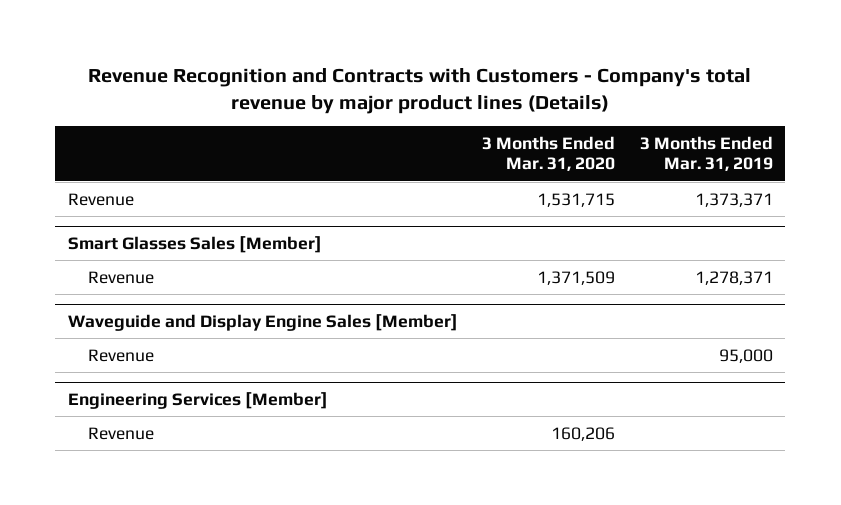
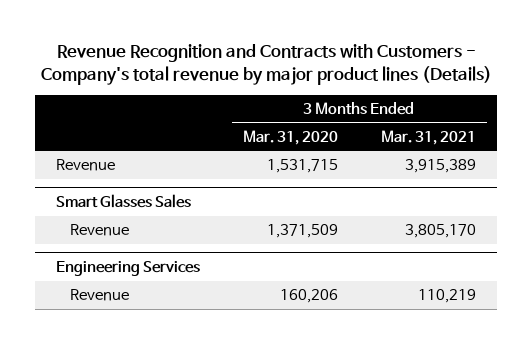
- | 3 Months Ended Mar. 31, 2020 | 3 Months Ended Mar. 31, 2019
+ | 3 Months Ended Mar. 31, 2020 | 3 Months Ended Mar. 31, 2021
- Smart Glasses Sales [Member]
+ Smart Glasses Sales
- Waveguide and Display Engine Sales [Member]
- Revenue | | 95,000
- Engineering Services [Member]
+ Engineering Services

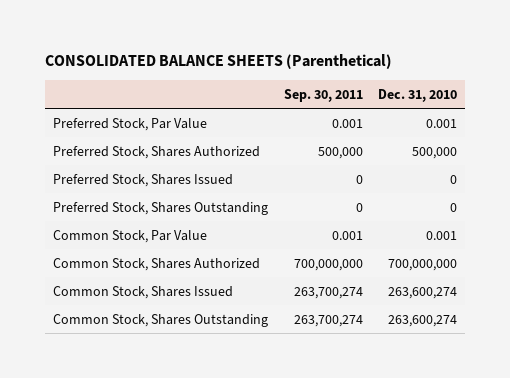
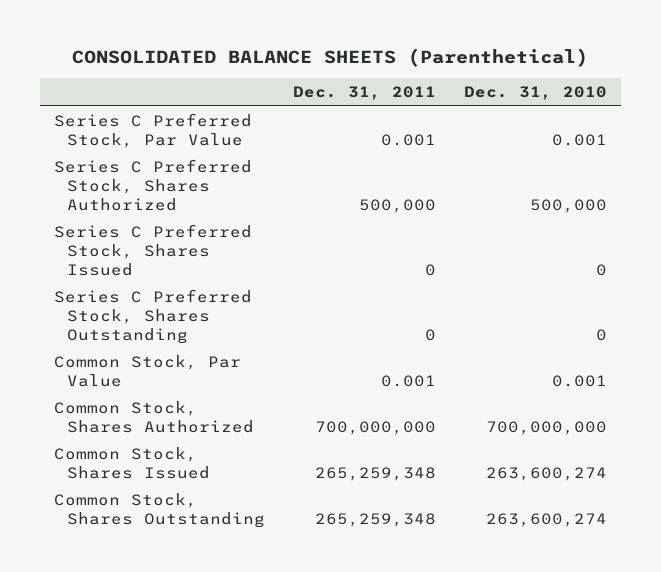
- | Sep. 30, 2011 | Dec. 31, 2010
+ | Dec. 31, 2011 | Dec. 31, 2010
- Preferred Stock, Par Value | 0.001 | 0.001
- Preferred Stock, Shares Authorized | 500,000 | 500,000
- Preferred Stock, Shares Issued | 0 | 0
- Preferred Stock, Shares Outstanding | 0 | 0
+ Series C Preferred Stock, Par Value | 0.001 | 0.001
+ Series C Preferred Stock, Shares Authorized | 500,000 | 500,000
+ Series C Preferred Stock, Shares Issued | 0 | 0
+ Series C Preferred Stock, Shares Outstanding | 0 | 0

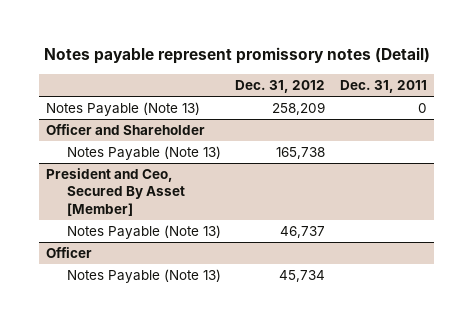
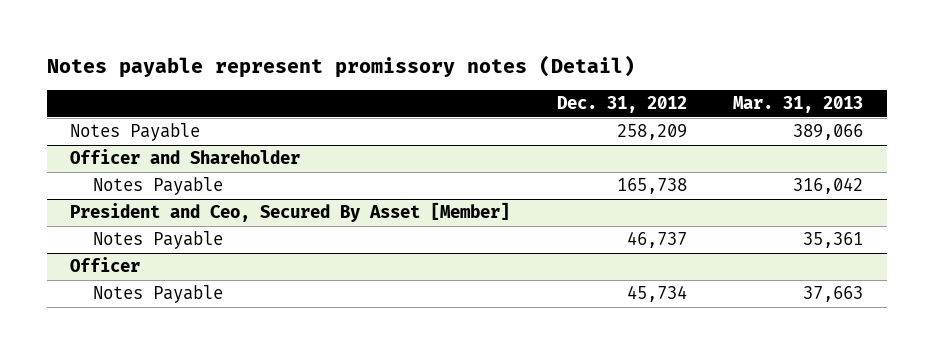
- | Dec. 31, 2012 | Dec. 31, 2011
+ | Dec. 31, 2012 | Mar. 31, 2013
- Notes Payable (Note 13) | 258,209 | 0
+ Notes Payable | 258,209 | 389,066
@ Officer and Shareholder
- Notes Payable (Note 13) | 165,738 |
+ Notes Payable | 165,738 | 316,042
@ President and Ceo, Secured By Asset [Member]
- Notes Payable (Note 13) | 46,737 |
+ Notes Payable | 46,737 | 35,361
@ Officer
- Notes Payable (Note 13) | 45,734 |
+ Notes Payable | 45,734 | 37,663

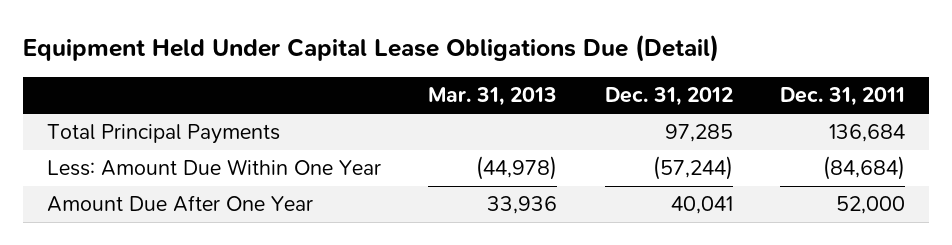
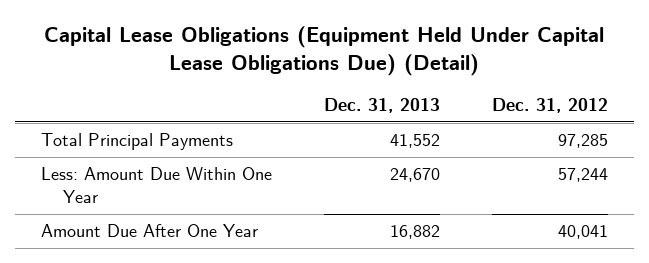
- Equipment Held Under Capital Lease Obligations Due (Detail)
+ Capital Lease Obligations (Equipment Held Under Capital Lease Obligations Due) (Detail)
- | Mar. 31, 2013 | Dec. 31, 2012 | Dec. 31, 2011
+ | Dec. 31, 2013 | Dec. 31, 2012
- Less: Amount Due Within One Year | (44,978) | (57,244) | (84,684)
+ Less: Amount Due Within One Year | 24,670 | 57,244

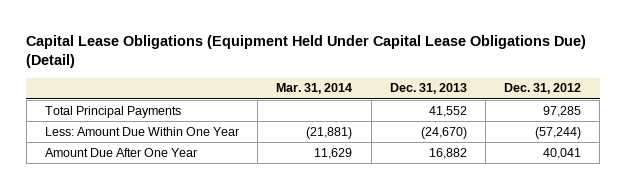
- | Dec. 31, 2013 | Dec. 31, 2012
+ | Mar. 31, 2014 | Dec. 31, 2013 | Dec. 31, 2012
- Less: Amount Due Within One Year | 24,670 | 57,244
+ Less: Amount Due Within One Year | (21,881) | (24,670) | (57,244)

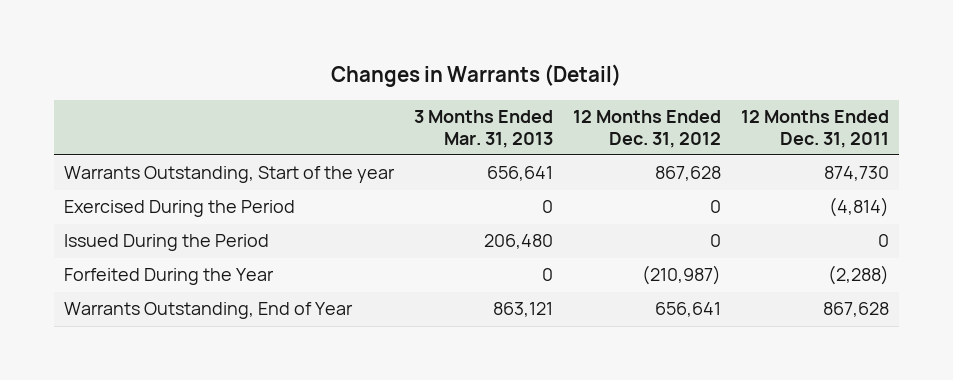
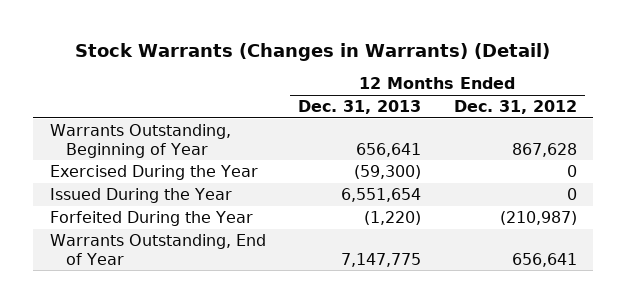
- Changes in Warrants (Detail)
+ Stock Warrants (Changes in Warrants) (Detail)
- | 3 Months Ended Mar. 31, 2013 | 12 Months Ended Dec. 31, 2012 | 12 Months Ended Dec. 31, 2011
+ | 12 Months Ended Dec. 31, 2013 | 12 Months Ended Dec. 31, 2012
- Warrants Outstanding, Start of the year | 656,641 | 867,628 | 874,730
- Exercised During the Period | 0 | 0 | (4,814)
- Issued During the Period | 206,480 | 0 | 0
+ Warrants Outstanding, Beginning of Year | 656,641 | 867,628
+ Exercised During the Year | (59,300) | 0
+ Issued During the Year | 6,551,654 | 0

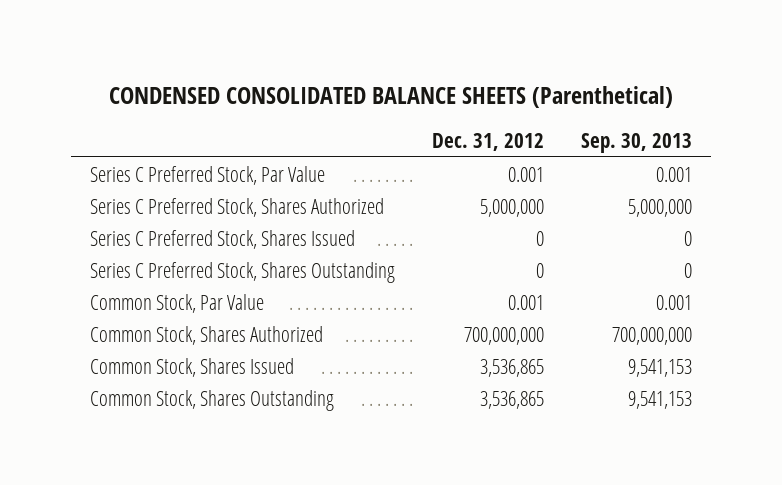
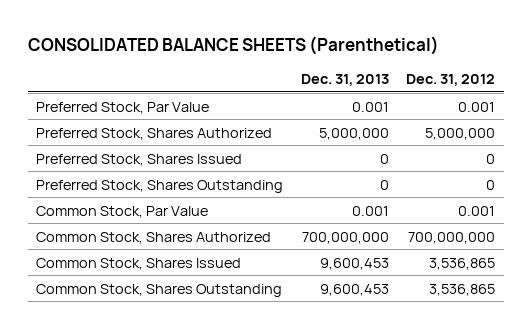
- CONDENSED CONSOLIDATED BALANCE SHEETS (Parenthetical)
+ CONSOLIDATED BALANCE SHEETS (Parenthetical)
- | Dec. 31, 2012 | Sep. 30, 2013
+ | Dec. 31, 2013 | Dec. 31, 2012
- Series C Preferred Stock, Par Value | 0.001 | 0.001
- Series C Preferred Stock, Shares Authorized | 5,000,000 | 5,000,000
- Series C Preferred Stock, Shares Issued | 0 | 0
- Series C Preferred Stock, Shares Outstanding | 0 | 0
+ Preferred Stock, Par Value | 0.001 | 0.001
+ Preferred Stock, Shares Authorized | 5,000,000 | 5,000,000
+ Preferred Stock, Shares Issued | 0 | 0
+ Preferred Stock, Shares Outstanding | 0 | 0

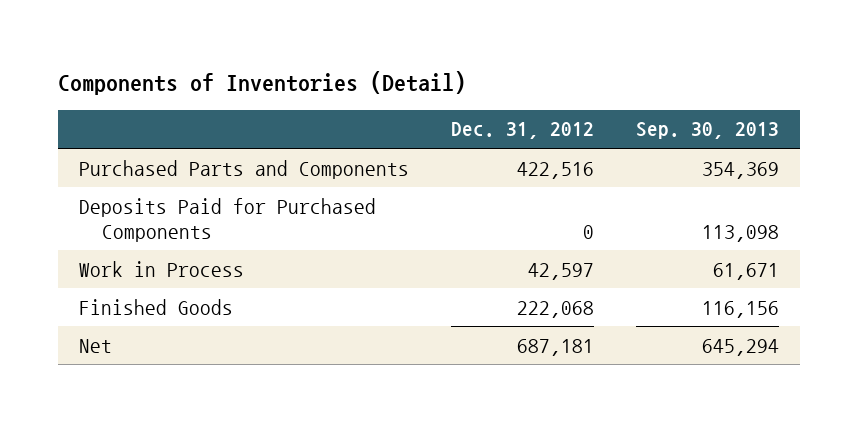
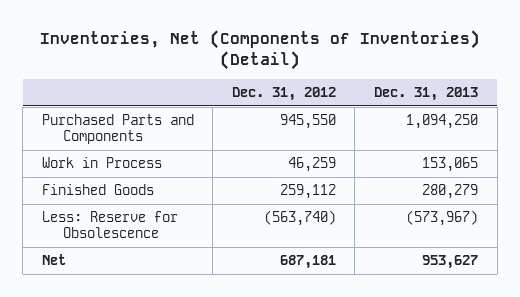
- Components of Inventories (Detail)
+ Inventories, Net (Components of Inventories) (Detail)
- | Dec. 31, 2012 | Sep. 30, 2013
+ | Dec. 31, 2012 | Dec. 31, 2013
- Purchased Parts and Components | 422,516 | 354,369
- Deposits Paid for Purchased Components | 0 | 113,098
- Work in Process | 42,597 | 61,671
- Finished Goods | 222,068 | 116,156
+ Purchased Parts and Components | 945,550 | 1,094,250
+ Work in Process | 46,259 | 153,065
+ Finished Goods | 259,112 | 280,279
+ Less: Reserve for Obsolescence | (563,740) | (573,967)

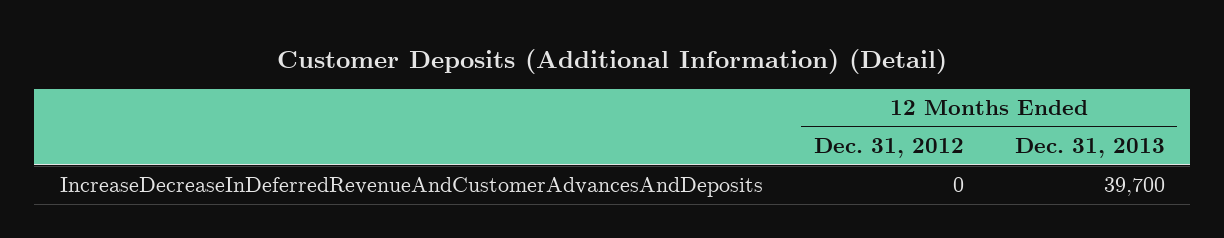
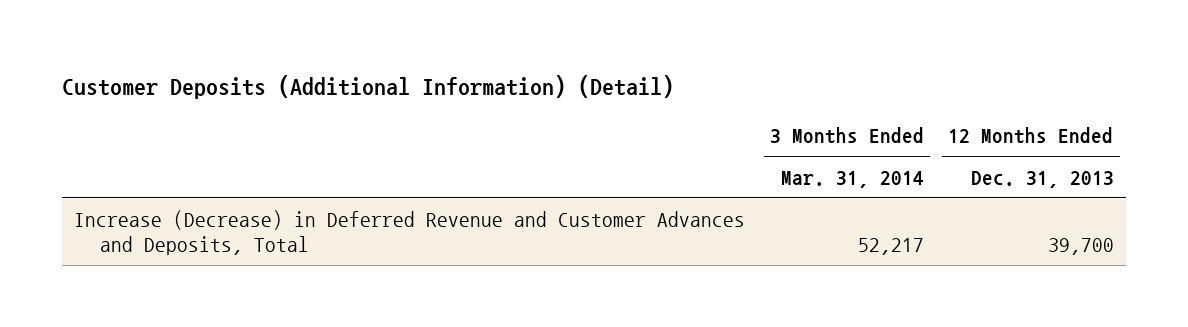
- | 12 Months Ended Dec. 31, 2012 | 12 Months Ended Dec. 31, 2013
+ | 3 Months Ended Mar. 31, 2014 | 12 Months Ended Dec. 31, 2013
- IncreaseDecreaseInDeferredRevenueAndCustomerAdvancesAndDeposits | 0 | 39,700
+ Increase (Decrease) in Deferred Revenue and Customer Advances and Deposits, Total | 52,217 | 39,700

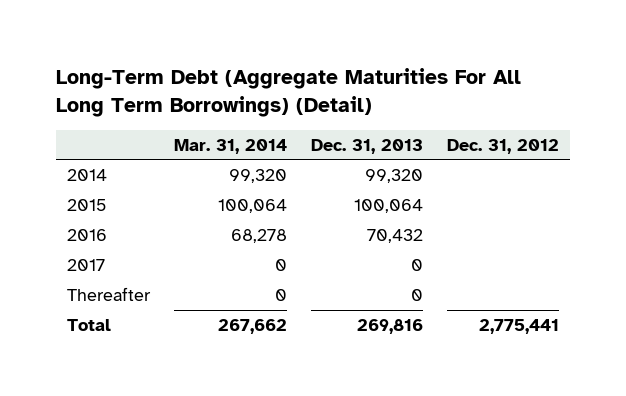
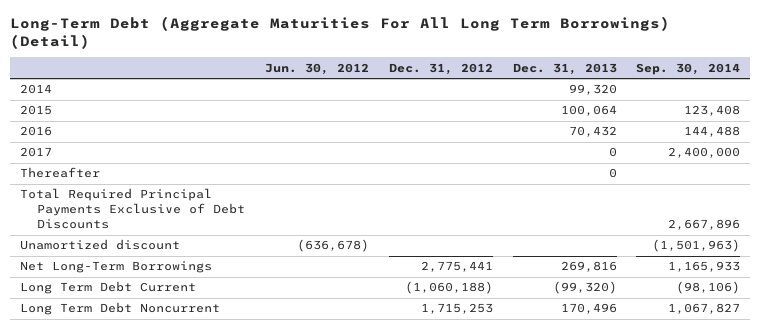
- | Mar. 31, 2014 | Dec. 31, 2013 | Dec. 31, 2012
+ | Jun. 30, 2012 | Dec. 31, 2012 | Dec. 31, 2013 | Sep. 30, 2014
- Total | 267,662 | 269,816 | 2,775,441
+ Total Required Principal Payments Exclusive of Debt Discounts | | | | 2,667,896
+ Unamortized discount | (636,678) | | | (1,501,963)
+ Net Long-Term Borrowings | | 2,775,441 | 269,816 | 1,165,933
+ Long Term Debt Current | | (1,060,188) | (99,320) | (98,106)
+ Long Term Debt Noncurrent | | 1,715,253 | 170,496 | 1,067,827

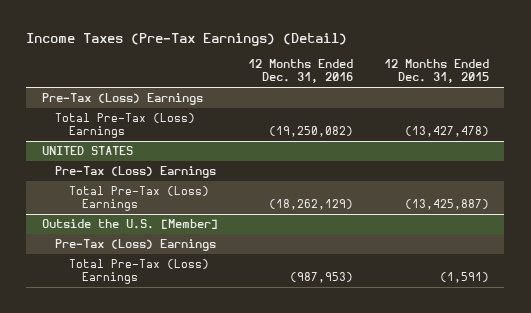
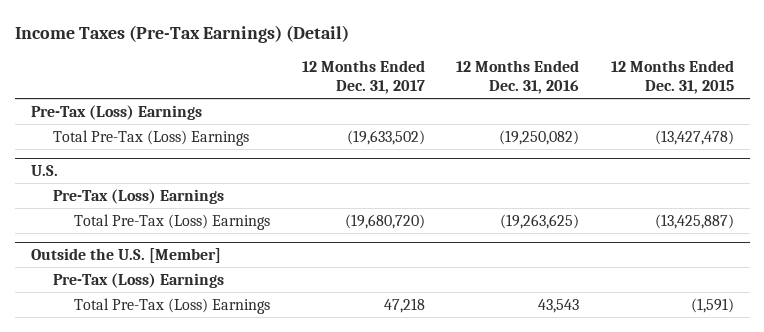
- | 12 Months Ended Dec. 31, 2016 | 12 Months Ended Dec. 31, 2015
+ | 12 Months Ended Dec. 31, 2017 | 12 Months Ended Dec. 31, 2016 | 12 Months Ended Dec. 31, 2015
- UNITED STATES
+ U.S.
- Total Pre-Tax (Loss) Earnings | (18,262,129) | (13,425,887)
+ Total Pre-Tax (Loss) Earnings | (19,680,720) | (19,263,625) | (13,425,887)
@ Outside the U.S. [Member]
- Total Pre-Tax (Loss) Earnings | (987,953) | (1,591)
+ Total Pre-Tax (Loss) Earnings | 47,218 | 43,543 | (1,591)

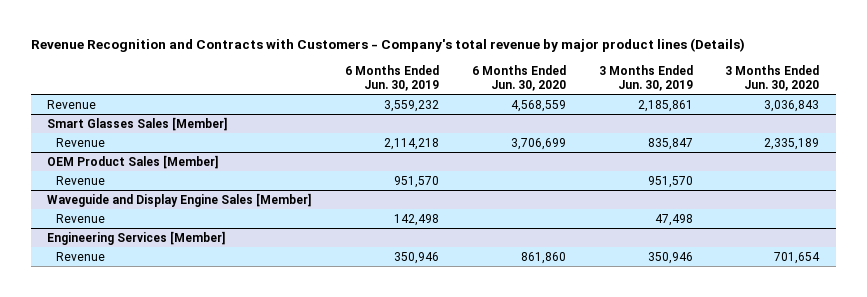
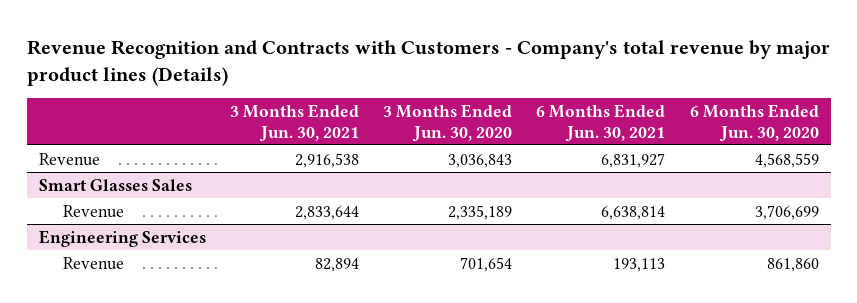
- | 6 Months Ended Jun. 30, 2019 | 6 Months Ended Jun. 30, 2020 | 3 Months Ended Jun. 30, 2019 | 3 Months Ended Jun. 30, 2020
+ | 3 Months Ended Jun. 30, 2021 | 3 Months Ended Jun. 30, 2020 | 6 Months Ended Jun. 30, 2021 | 6 Months Ended Jun. 30, 2020
- Smart Glasses Sales [Member]
+ Smart Glasses Sales
- OEM Product Sales [Member]
- Revenue | 951,570 | | 951,570 |
- Waveguide and Display Engine Sales [Member]
- Revenue | 142,498 | | 47,498 |
- Engineering Services [Member]
+ Engineering Services

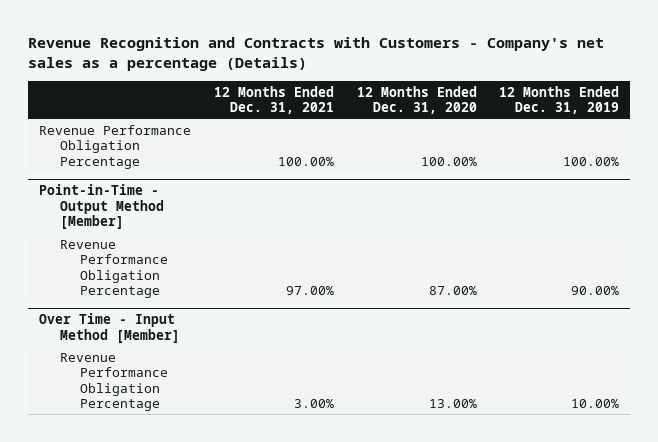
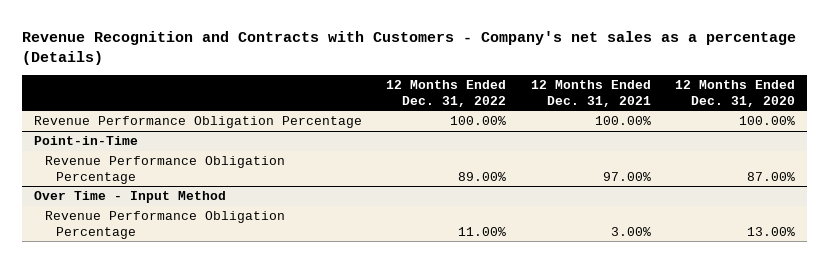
- | 12 Months Ended Dec. 31, 2021 | 12 Months Ended Dec. 31, 2020 | 12 Months Ended Dec. 31, 2019
+ | 12 Months Ended Dec. 31, 2022 | 12 Months Ended Dec. 31, 2021 | 12 Months Ended Dec. 31, 2020
- Point-in-Time - Output Method [Member]
+ Point-in-Time
- Over Time - Input Method [Member]
+ Over Time - Input Method

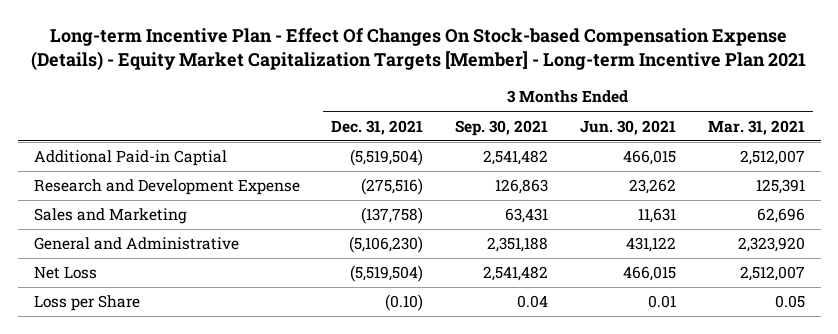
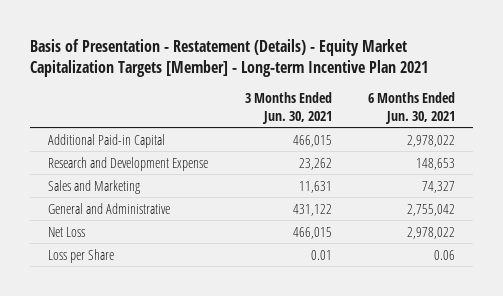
- Long-term Incentive Plan - Effect Of Changes On Stock-based Compensation Expense (Details) - Equity Market Capitalization Targets [Member] - Long-term Incentive Plan 2021
+ Basis of Presentation - Restatement (Details) - Equity Market Capitalization Targets [Member] - Long-term Incentive Plan 2021
- | 3 Months Ended Dec. 31, 2021 | 3 Months Ended Sep. 30, 2021 | 3 Months Ended Jun. 30, 2021 | 3 Months Ended Mar. 31, 2021
+ | 3 Months Ended Jun. 30, 2021 | 6 Months Ended Jun. 30, 2021
- Additional Paid-in Captial | (5,519,504) | 2,541,482 | 466,015 | 2,512,007
+ Additional Paid-in Capital | 466,015 | 2,978,022

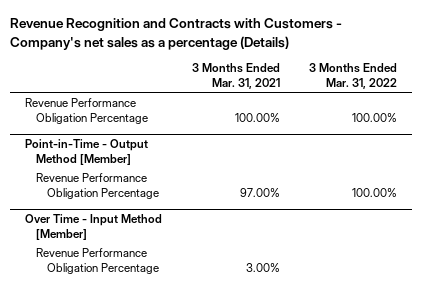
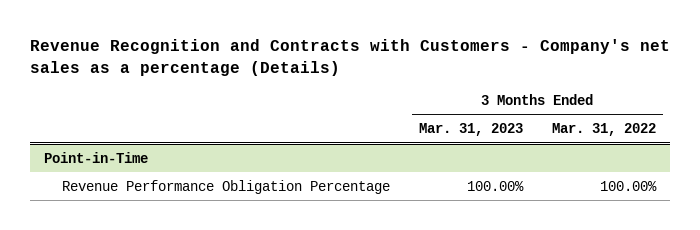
- | 3 Months Ended Mar. 31, 2021 | 3 Months Ended Mar. 31, 2022
+ | 3 Months Ended Mar. 31, 2023 | 3 Months Ended Mar. 31, 2022
- Revenue Performance Obligation Percentage | 100.00% | 100.00%
- Point-in-Time - Output Method [Member]
+ Point-in-Time
- Over Time - Input Method [Member]
- Revenue Performance Obligation Percentage | 3.00% |

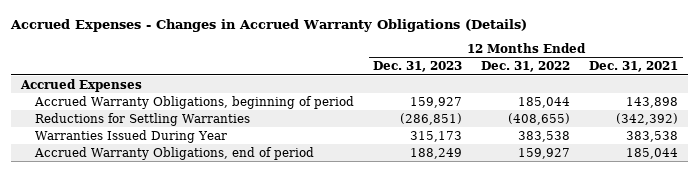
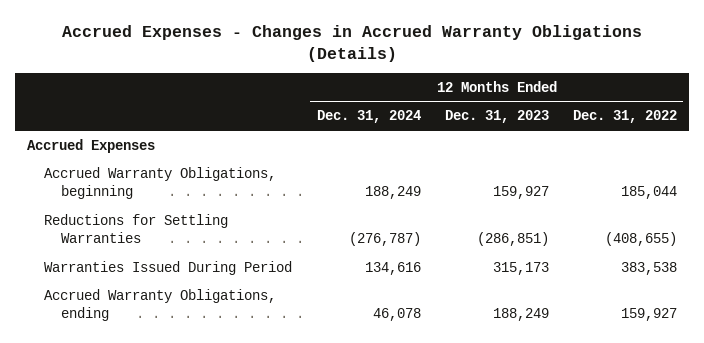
- | 12 Months Ended Dec. 31, 2023 | 12 Months Ended Dec. 31, 2022 | 12 Months Ended Dec. 31, 2021
+ | 12 Months Ended Dec. 31, 2024 | 12 Months Ended Dec. 31, 2023 | 12 Months Ended Dec. 31, 2022
- Accrued Warranty Obligations, beginning of period | 159,927 | 185,044 | 143,898
+ Accrued Warranty Obligations, beginning | 188,249 | 159,927 | 185,044
- Warranties Issued During Year | 315,173 | 383,538 | 383,538
- Accrued Warranty Obligations, end of period | 188,249 | 159,927 | 185,044
+ Warranties Issued During Period | 134,616 | 315,173 | 383,538
+ Accrued Warranty Obligations, ending | 46,078 | 188,249 | 159,927

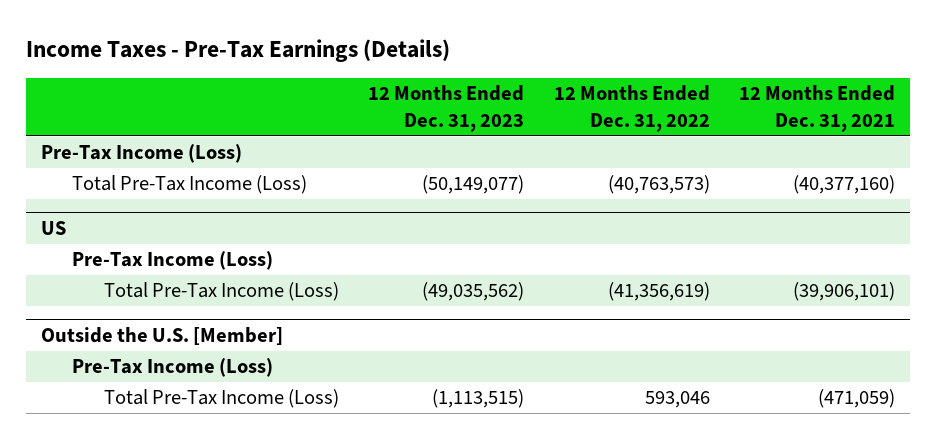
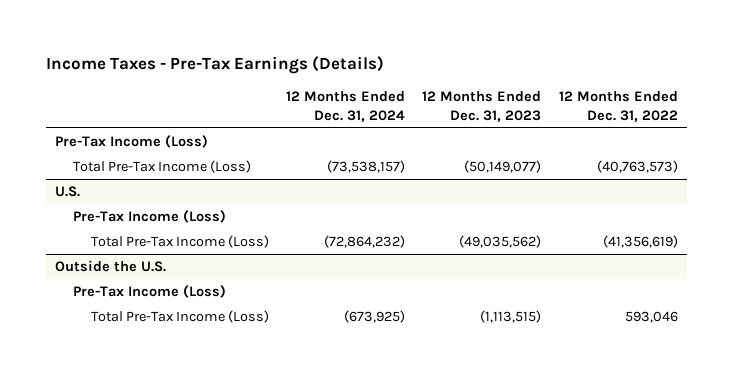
- | 12 Months Ended Dec. 31, 2023 | 12 Months Ended Dec. 31, 2022 | 12 Months Ended Dec. 31, 2021
+ | 12 Months Ended Dec. 31, 2024 | 12 Months Ended Dec. 31, 2023 | 12 Months Ended Dec. 31, 2022
- US
+ U.S.
- Outside the U.S. [Member]
+ Outside the U.S.

